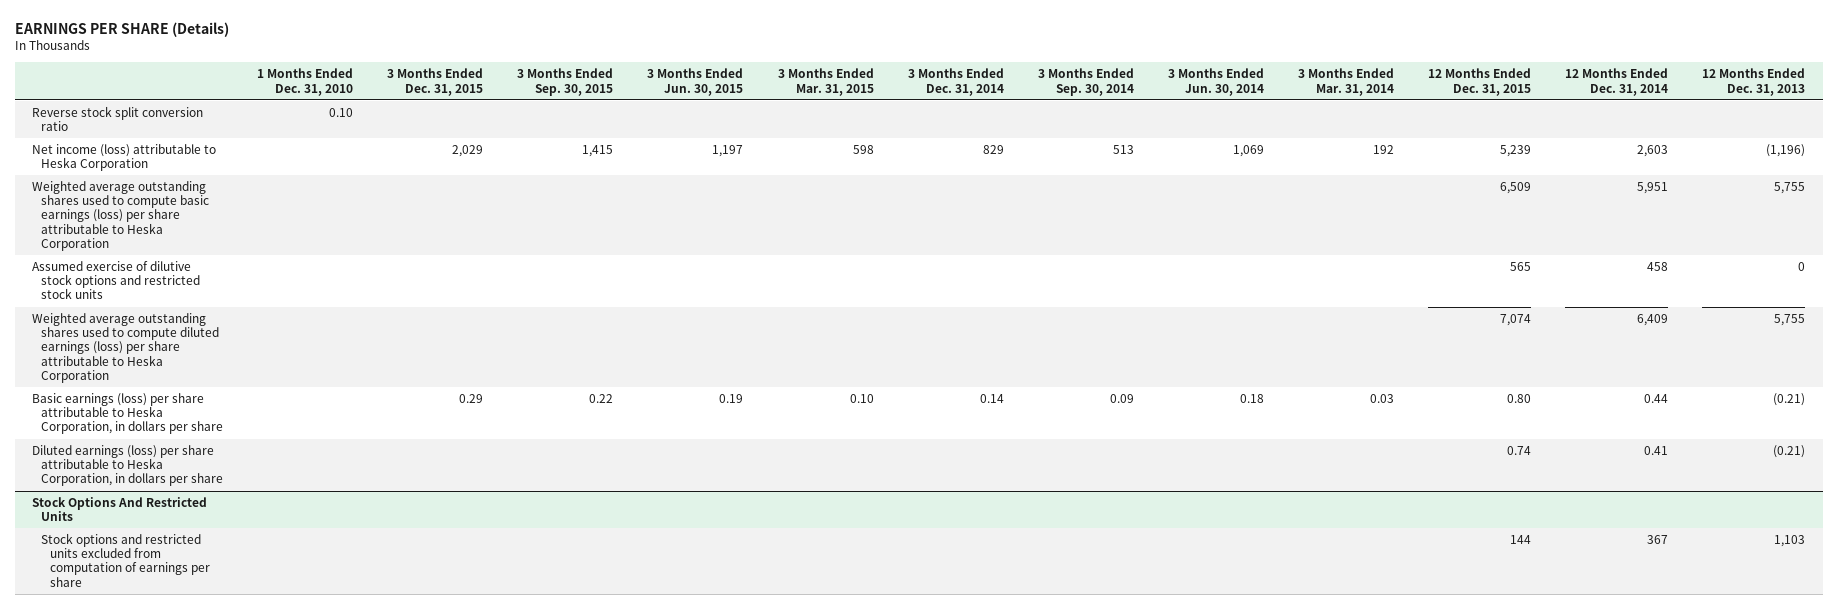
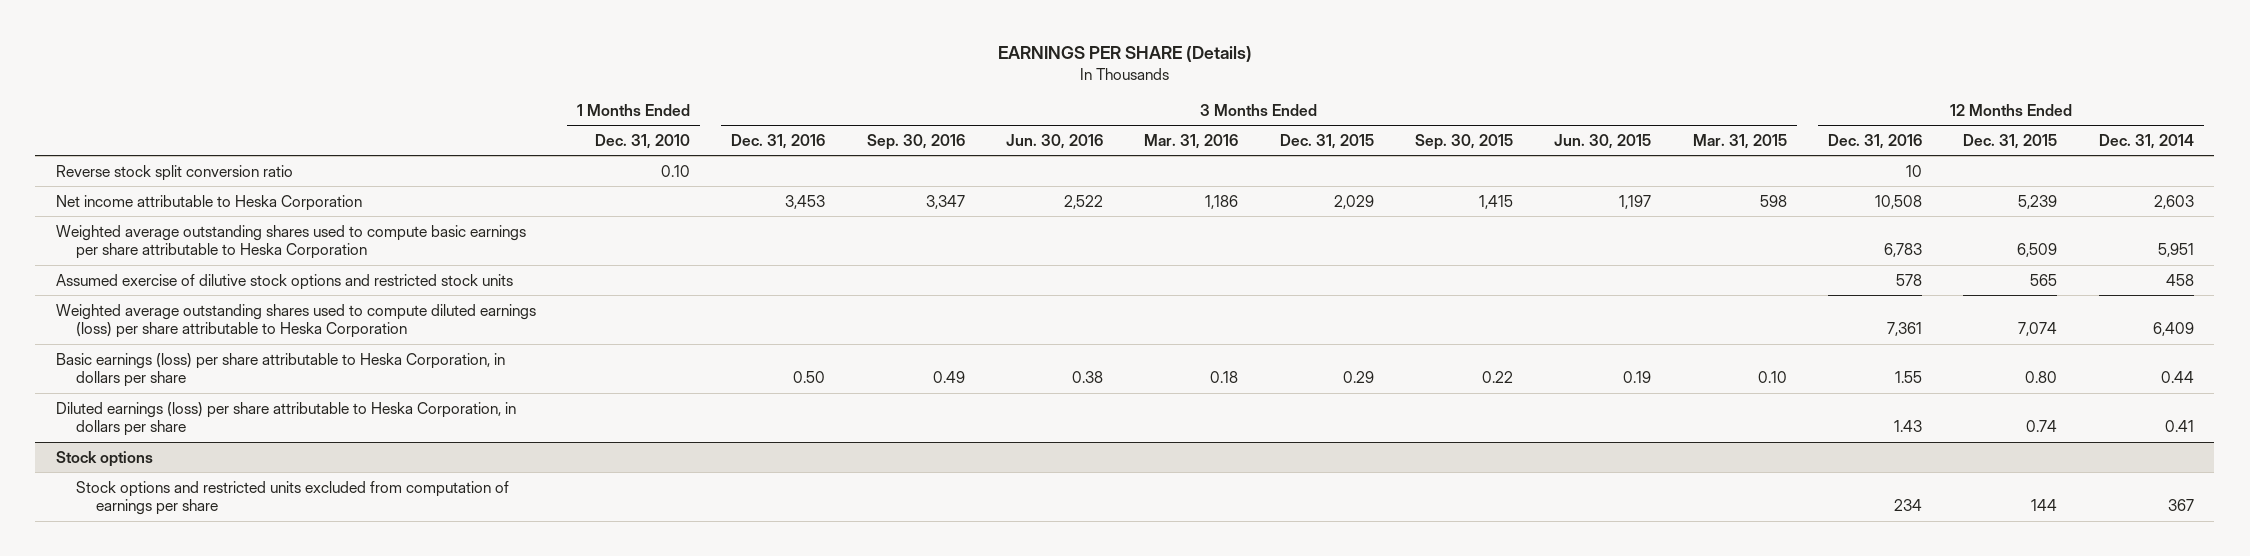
- | 1 Months Ended Dec. 31, 2010 | 3 Months Ended Dec. 31, 2015 | 3 Months Ended Sep. 30, 2015 | 3 Months Ended Jun. 30, 2015 | 3 Months Ended Mar. 31, 2015 | 3 Months Ended Dec. 31, 2014 | 3 Months Ended Sep. 30, 2014 | 3 Months Ended Jun. 30, 2014 | 3 Months Ended Mar. 31, 2014 | 12 Months Ended Dec. 31, 2015 | 12 Months Ended Dec. 31, 2014 | 12 Months Ended Dec. 31, 2013
+ | 1 Months Ended Dec. 31, 2010 | 3 Months Ended Dec. 31, 2016 | 3 Months Ended Sep. 30, 2016 | 3 Months Ended Jun. 30, 2016 | 3 Months Ended Mar. 31, 2016 | 3 Months Ended Dec. 31, 2015 | 3 Months Ended Sep. 30, 2015 | 3 Months Ended Jun. 30, 2015 | 3 Months Ended Mar. 31, 2015 | 12 Months Ended Dec. 31, 2016 | 12 Months Ended Dec. 31, 2015 | 12 Months Ended Dec. 31, 2014
- Net income (loss) attributable to Heska Corporation | | 2,029 | 1,415 | 1,197 | 598 | 829 | 513 | 1,069 | 192 | 5,239 | 2,603 | (1,196)
- Weighted average outstanding shares used to compute basic earnings (loss) per share attributable to Heska Corporation | | | | | | | | | | 6,509 | 5,951 | 5,755
+ Net income attributable to Heska Corporation | | 3,453 | 3,347 | 2,522 | 1,186 | 2,029 | 1,415 | 1,197 | 598 | 10,508 | 5,239 | 2,603
+ Weighted average outstanding shares used to compute basic earnings per share attributable to Heska Corporation | | | | | | | | | | 6,783 | 6,509 | 5,951
- Stock Options And Restricted Units
+ Stock options

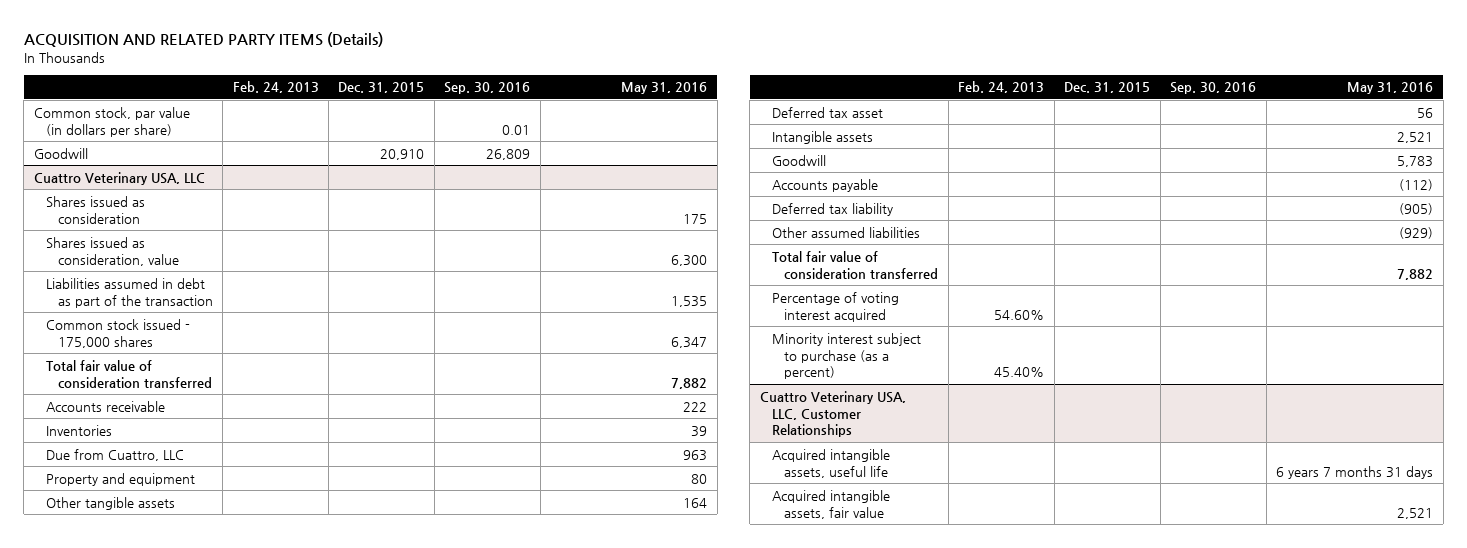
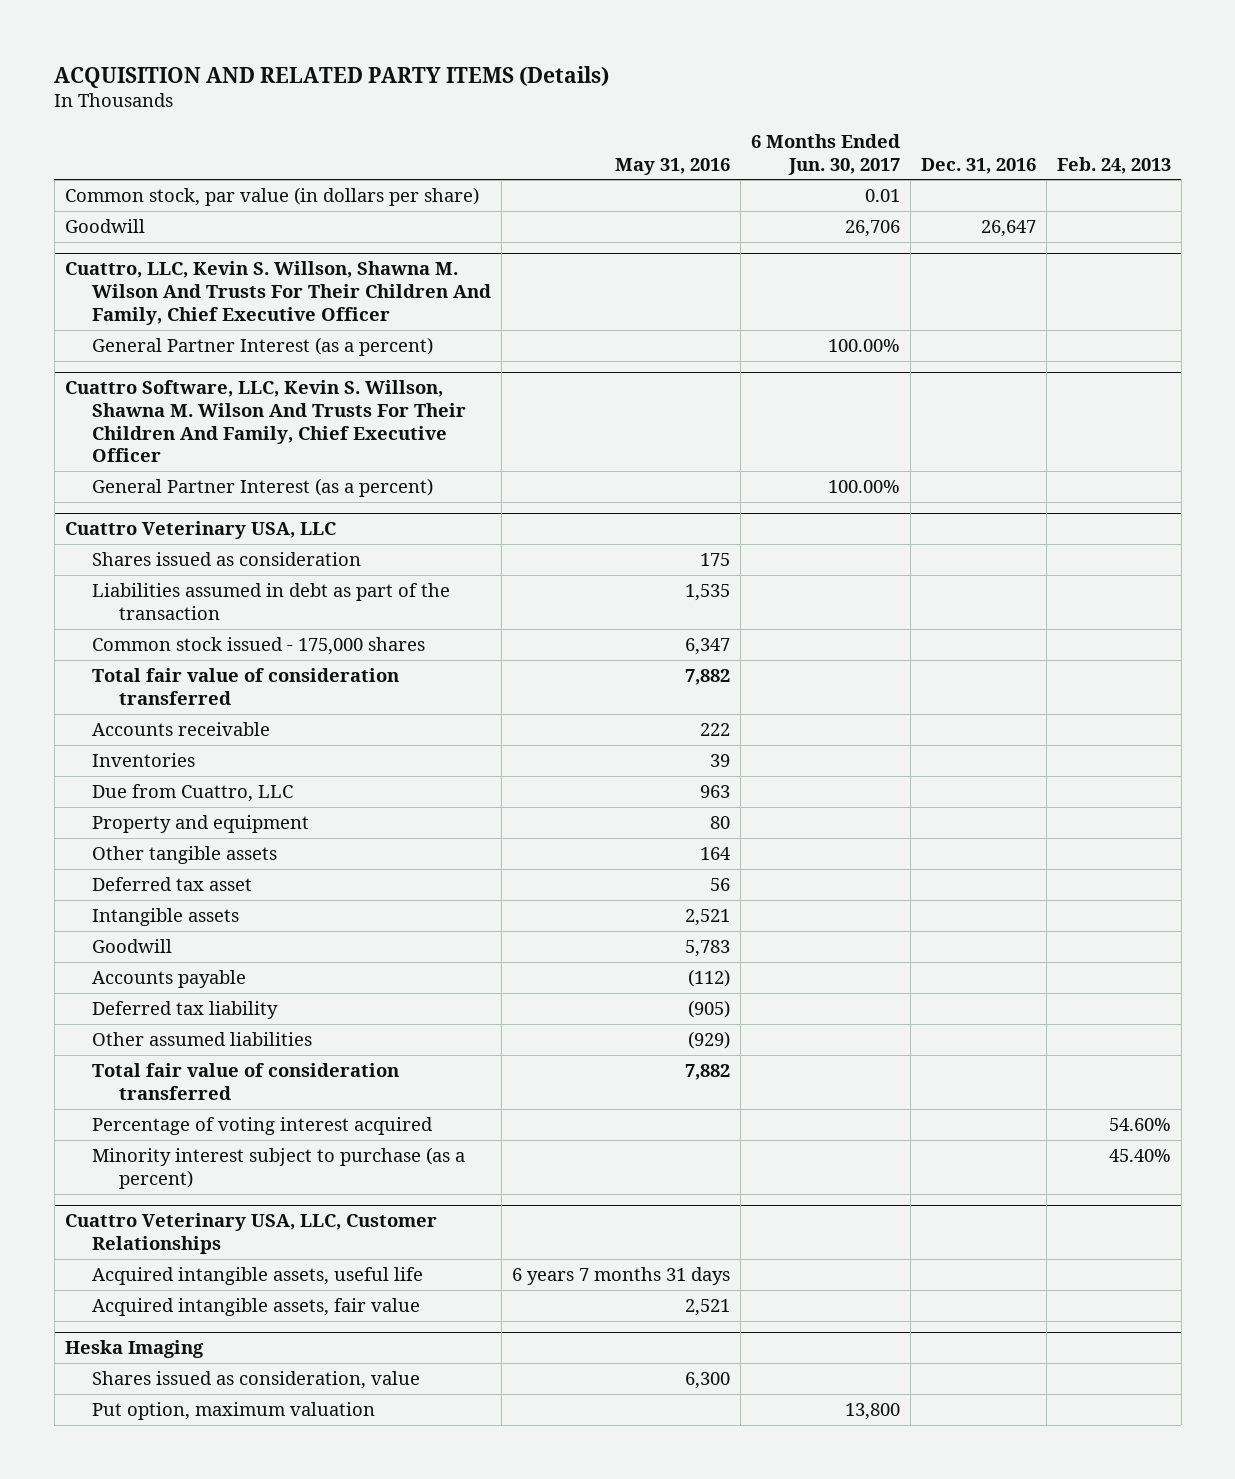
- | Feb. 24, 2013 | Dec. 31, 2015 | Sep. 30, 2016 | May 31, 2016
+ | May 31, 2016 | 6 Months Ended Jun. 30, 2017 | Dec. 31, 2016 | Feb. 24, 2013
+ Cuattro, LLC, Kevin S. Willson, Shawna M. Wilson And Trusts For Their Children And Family, Chief Executive Officer
+ General Partner Interest (as a percent) | | 100.00% | |
+ Cuattro Software, LLC, Kevin S. Willson, Shawna M. Wilson And Trusts For Their Children And Family, Chief Executive Officer
+ General Partner Interest (as a percent) | | 100.00% | |
@ Cuattro Veterinary USA, LLC
- Shares issued as consideration, value | | | | 6,300
+ Heska Imaging
+ Shares issued as consideration, value | 6,300 | | |
+ Put option, maximum valuation | | 13,800 | |

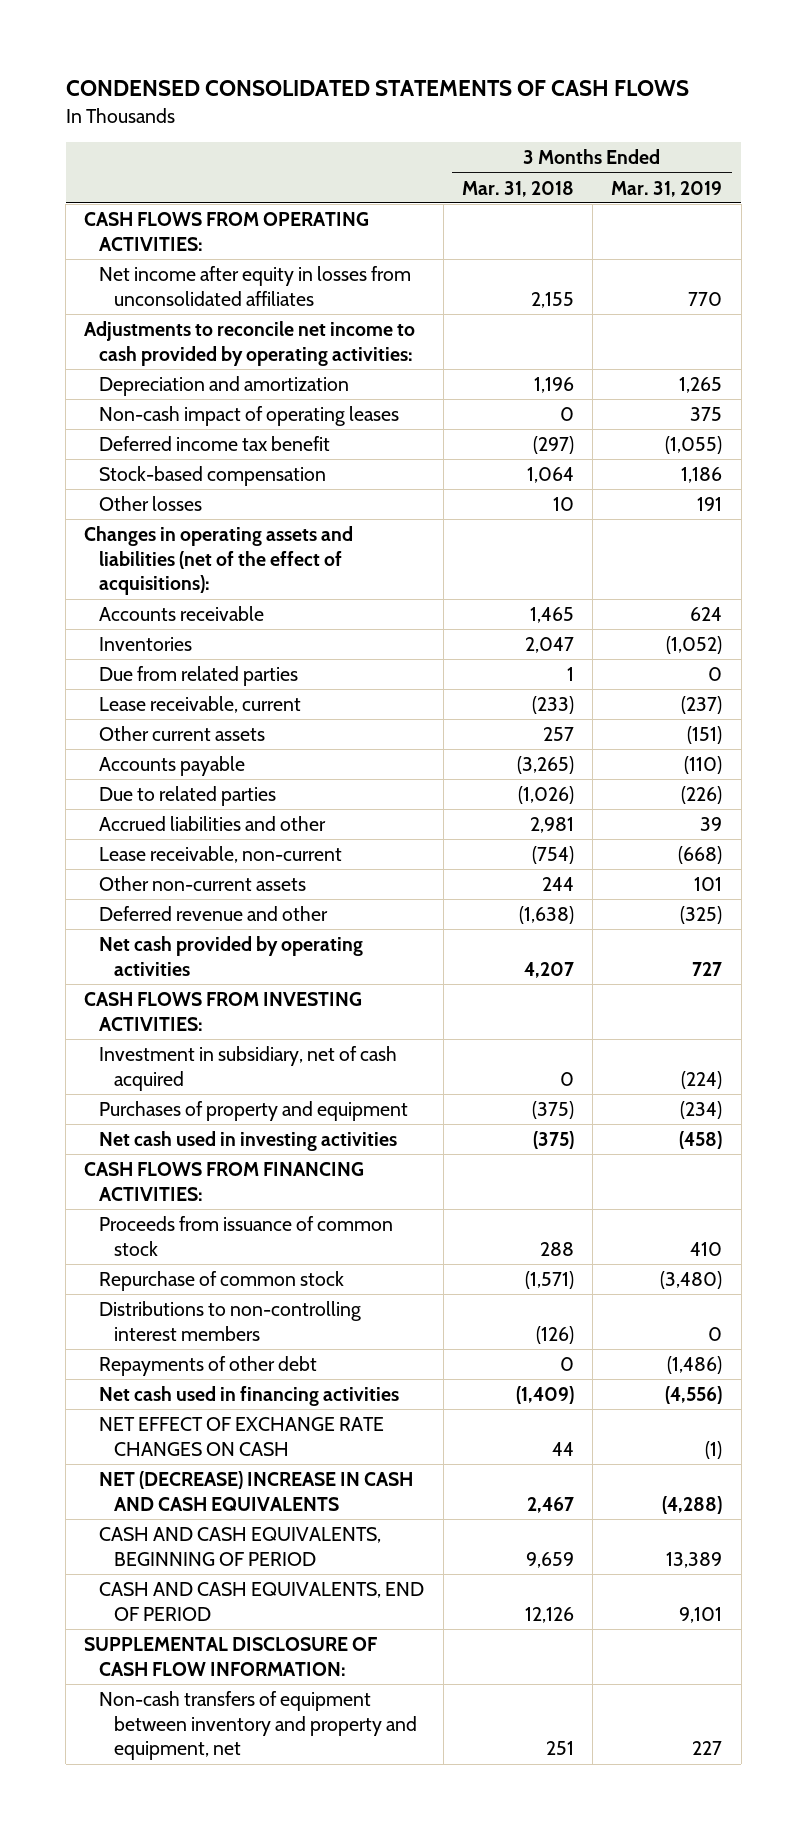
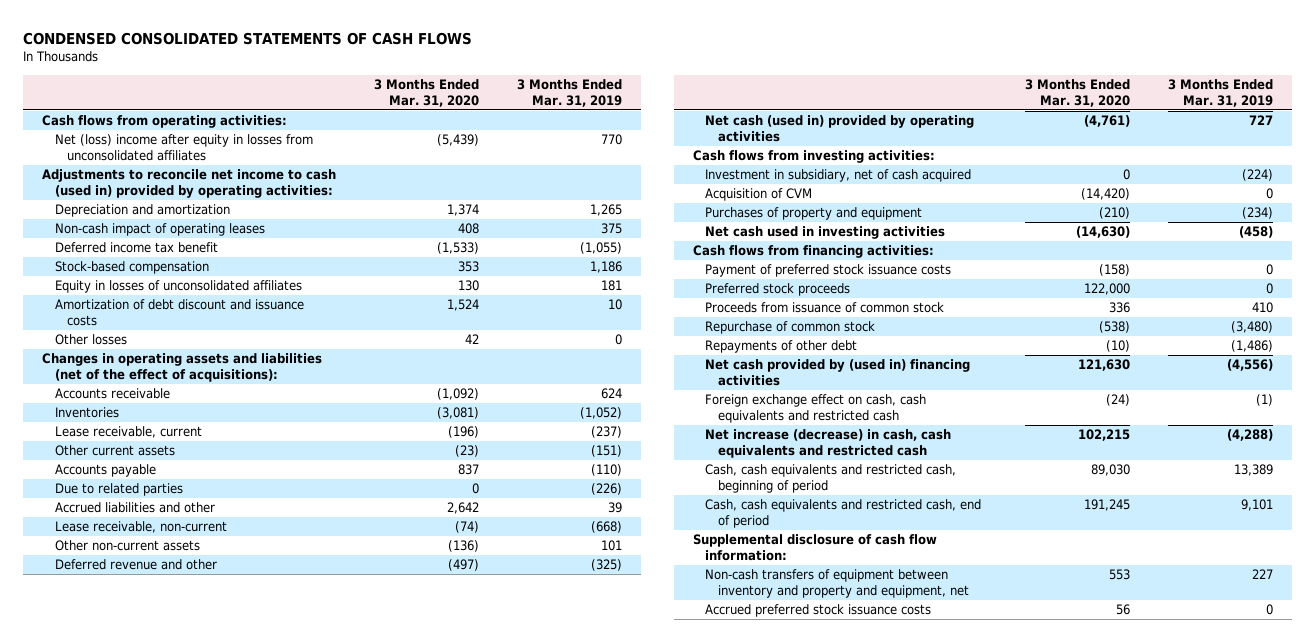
- | 3 Months Ended Mar. 31, 2018 | 3 Months Ended Mar. 31, 2019
+ | 3 Months Ended Mar. 31, 2020 | 3 Months Ended Mar. 31, 2019
- CASH FLOWS FROM OPERATING ACTIVITIES:
- Net income after equity in losses from unconsolidated affiliates | 2,155 | 770
- Adjustments to reconcile net income to cash provided by operating activities:
+ Cash flows from operating activities:
+ Net (loss) income after equity in losses from unconsolidated affiliates | (5,439) | 770
+ Adjustments to reconcile net income to cash (used in) provided by operating activities:
- Other losses | 10 | 191
+ Equity in losses of unconsolidated affiliates | 130 | 181
+ Amortization of debt discount and issuance costs | 1,524 | 10
+ Other losses | 42 | 0
- Due from related parties | 1 | 0
- Net cash provided by operating activities | 4,207 | 727
- CASH FLOWS FROM INVESTING ACTIVITIES:
+ Net cash (used in) provided by operating activities | (4,761) | 727
+ Cash flows from investing activities:
+ Acquisition of CVM | (14,420) | 0
- CASH FLOWS FROM FINANCING ACTIVITIES:
+ Cash flows from financing activities:
+ Payment of preferred stock issuance costs | (158) | 0
+ Preferred stock proceeds | 122,000 | 0
- Distributions to non-controlling interest members | (126) | 0
- Net cash used in financing activities | (1,409) | (4,556)
- NET EFFECT OF EXCHANGE RATE CHANGES ON CASH | 44 | (1)
- NET (DECREASE) INCREASE IN CASH AND CASH EQUIVALENTS | 2,467 | (4,288)
- CASH AND CASH EQUIVALENTS, BEGINNING OF PERIOD | 9,659 | 13,389
- CASH AND CASH EQUIVALENTS, END OF PERIOD | 12,126 | 9,101
- SUPPLEMENTAL DISCLOSURE OF CASH FLOW INFORMATION:
+ Net cash provided by (used in) financing activities | 121,630 | (4,556)
+ Foreign exchange effect on cash, cash equivalents and restricted cash | (24) | (1)
+ Net increase (decrease) in cash, cash equivalents and restricted cash | 102,215 | (4,288)
+ Cash, cash equivalents and restricted cash, beginning of period | 89,030 | 13,389
+ Cash, cash equivalents and restricted cash, end of period | 191,245 | 9,101
+ Supplemental disclosure of cash flow information:
+ Accrued preferred stock issuance costs | 56 | 0

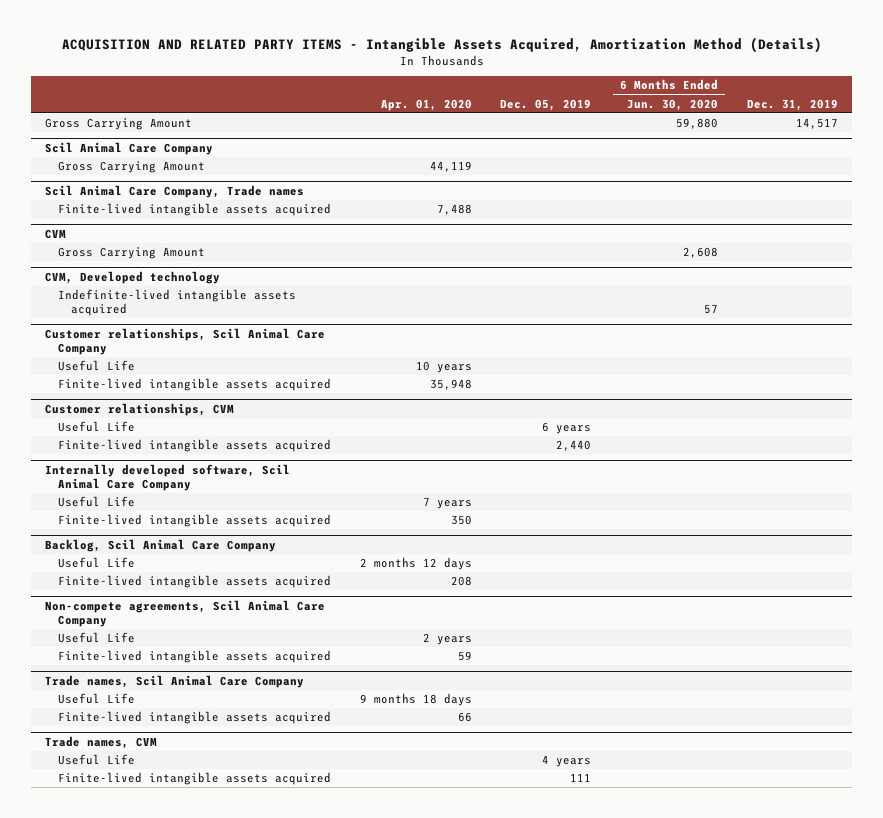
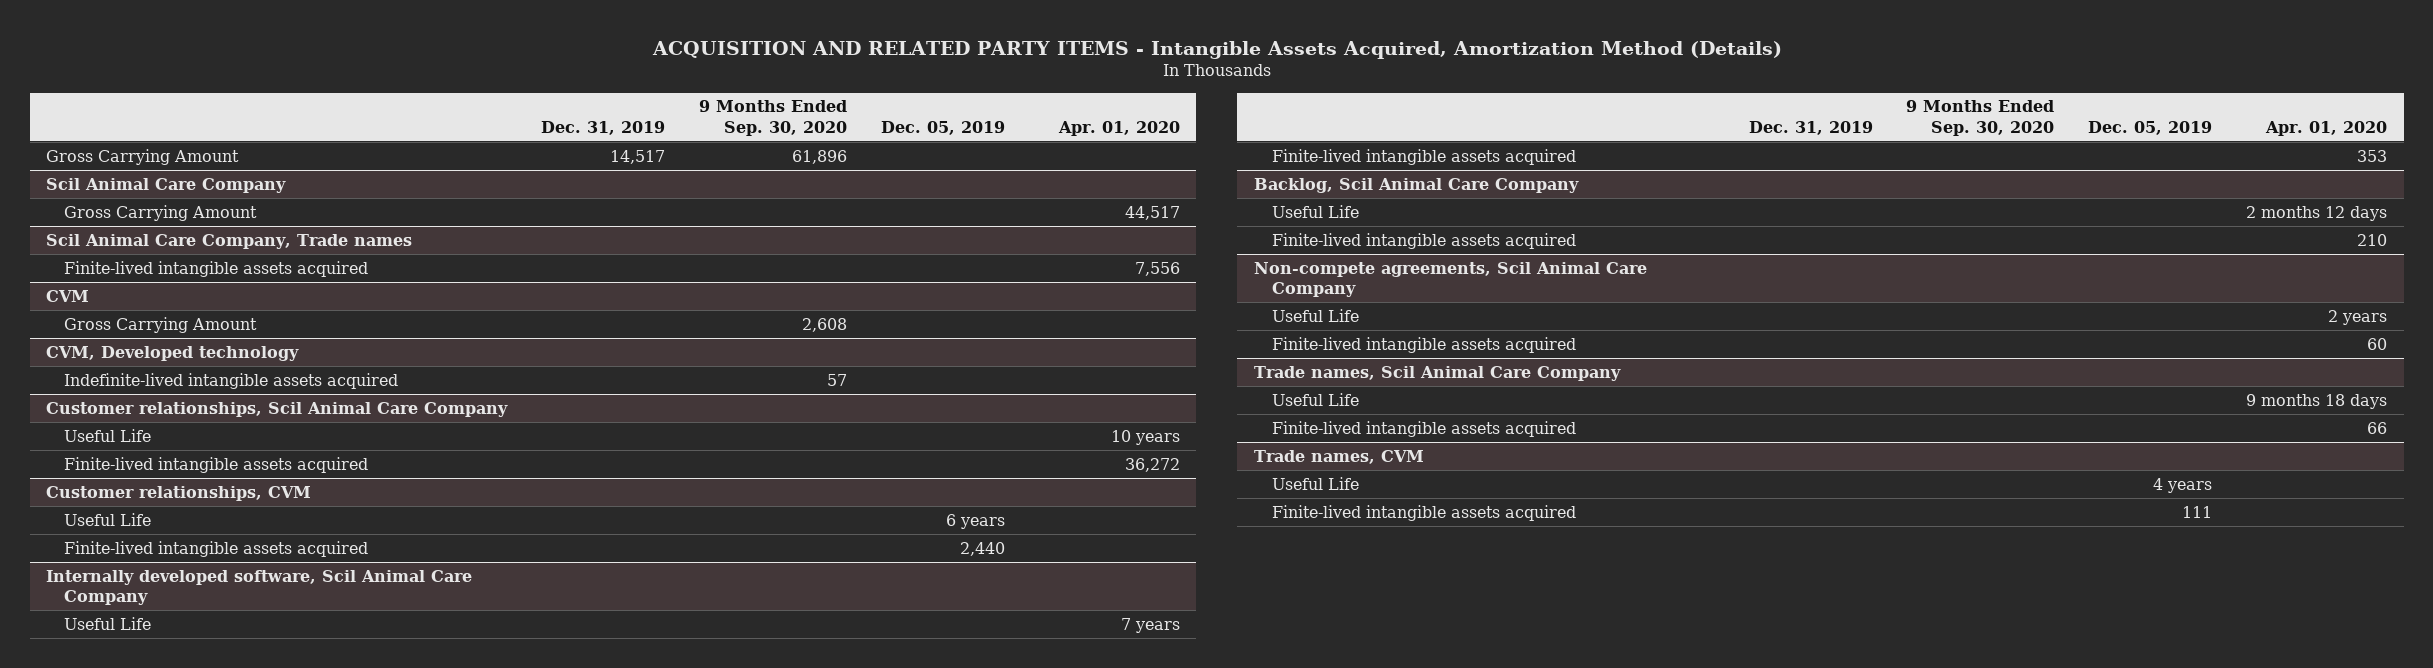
- | Apr. 01, 2020 | Dec. 05, 2019 | 6 Months Ended Jun. 30, 2020 | Dec. 31, 2019
+ | Dec. 31, 2019 | 9 Months Ended Sep. 30, 2020 | Dec. 05, 2019 | Apr. 01, 2020
@ Scil Animal Care Company
- Gross Carrying Amount | 44,119 | | |
+ Gross Carrying Amount | | | | 44,517
@ Scil Animal Care Company, Trade names
- Finite-lived intangible assets acquired | 7,488 | | |
+ Finite-lived intangible assets acquired | | | | 7,556
@ Customer relationships, Scil Animal Care Company
- Finite-lived intangible assets acquired | 35,948 | | |
+ Finite-lived intangible assets acquired | | | | 36,272
@ Internally developed software, Scil Animal Care Company
- Finite-lived intangible assets acquired | 350 | | |
+ Finite-lived intangible assets acquired | | | | 353
@ Backlog, Scil Animal Care Company
- Finite-lived intangible assets acquired | 208 | | |
+ Finite-lived intangible assets acquired | | | | 210
@ Non-compete agreements, Scil Animal Care Company
- Finite-lived intangible assets acquired | 59 | | |
+ Finite-lived intangible assets acquired | | | | 60

